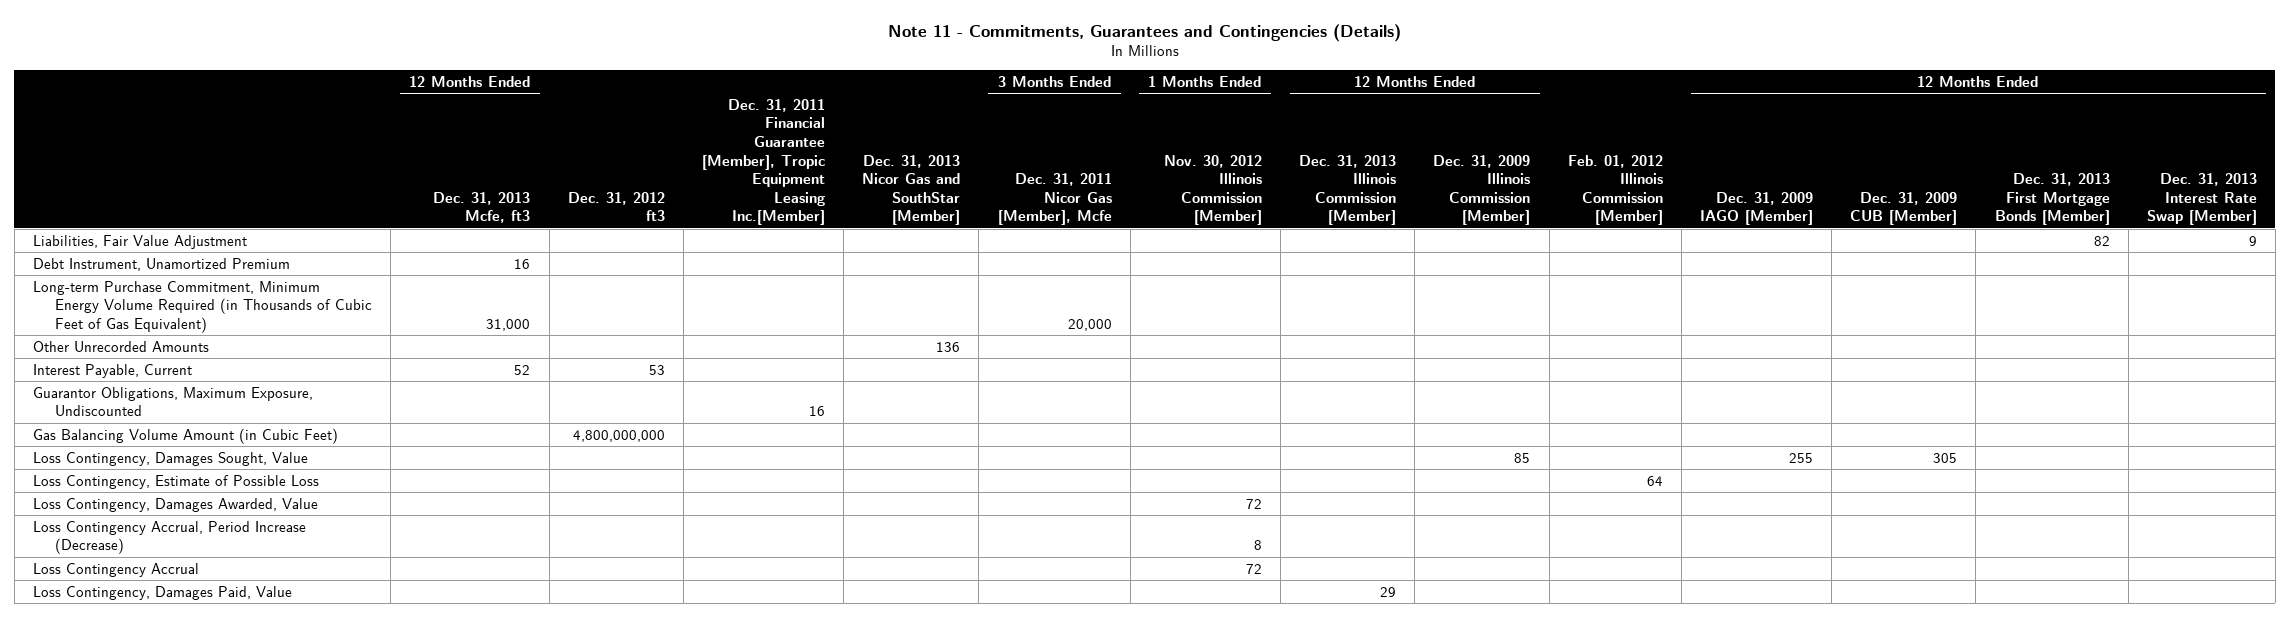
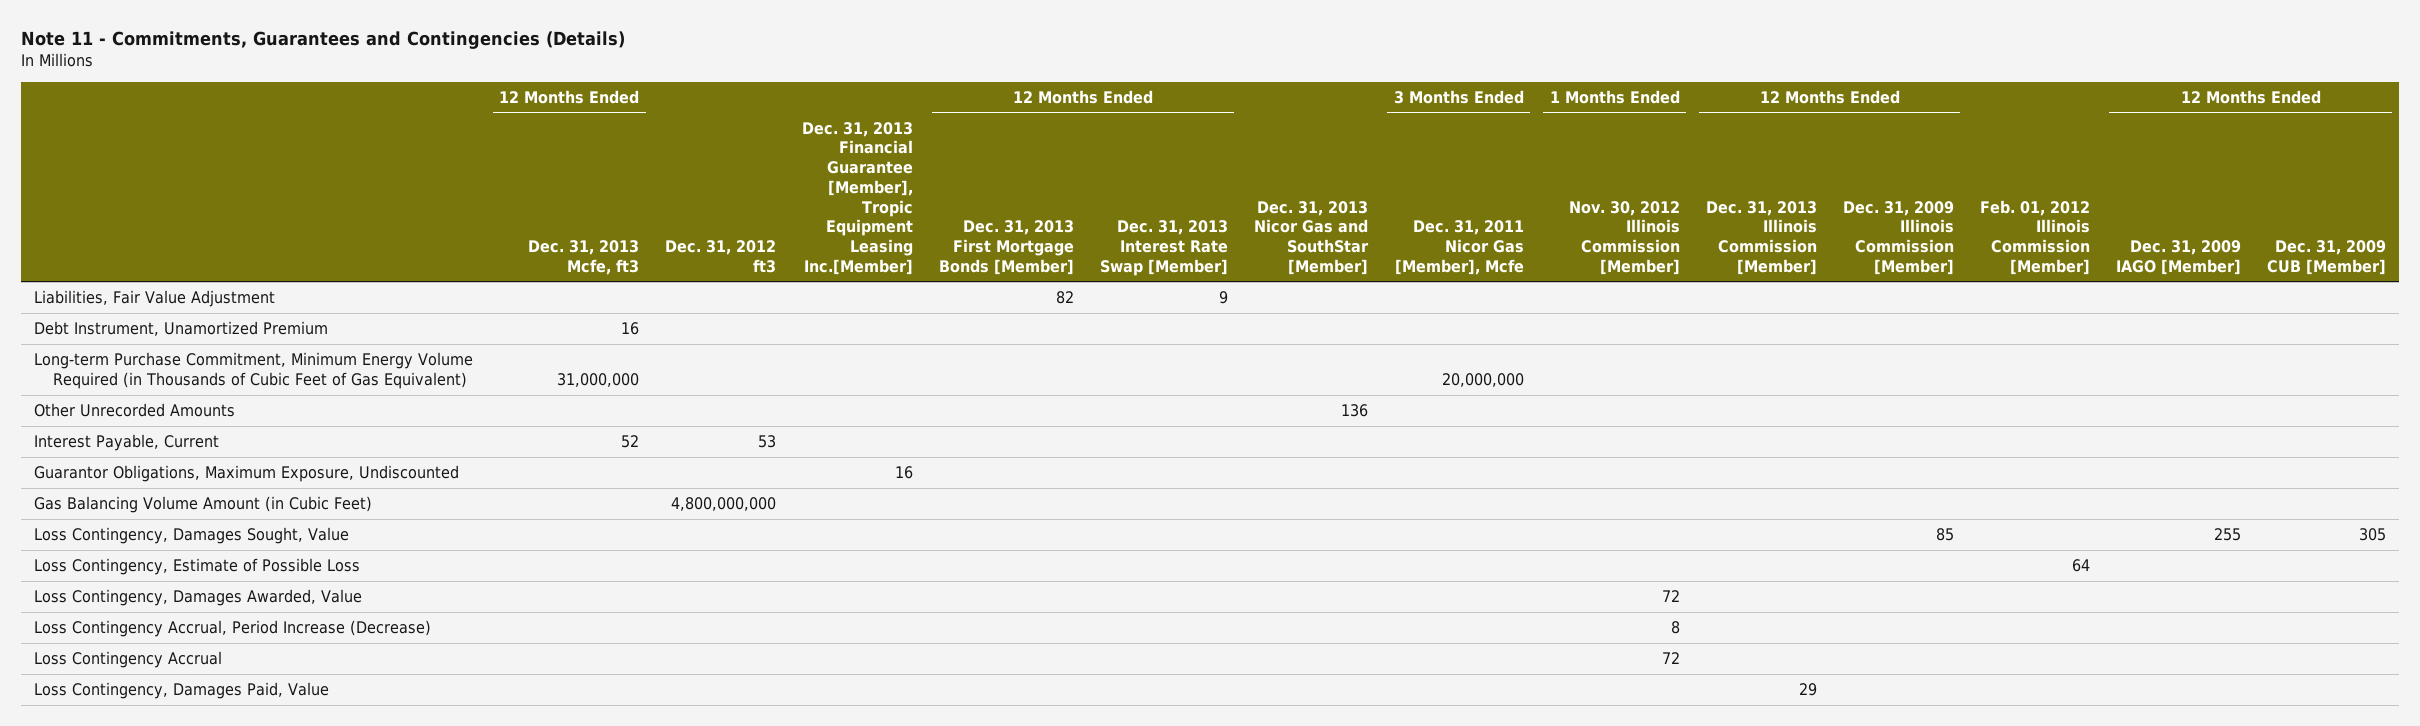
- | 12 Months Ended Dec. 31, 2013 Mcfe, ft3 | Dec. 31, 2012 ft3 | Dec. 31, 2011 Financial Guarantee [Member], Tropic Equipment Leasing Inc.[Member] | Dec. 31, 2013 Nicor Gas and SouthStar [Member] | 3 Months Ended Dec. 31, 2011 Nicor Gas [Member], Mcfe | 1 Months Ended Nov. 30, 2012 Illinois Commission [Member] | 12 Months Ended Dec. 31, 2013 Illinois Commission [Member] | 12 Months Ended Dec. 31, 2009 Illinois Commission [Member] | Feb. 01, 2012 Illinois Commission [Member] | 12 Months Ended Dec. 31, 2009 IAGO [Member] | 12 Months Ended Dec. 31, 2009 CUB [Member] | 12 Months Ended Dec. 31, 2013 First Mortgage Bonds [Member] | 12 Months Ended Dec. 31, 2013 Interest Rate Swap [Member]
+ | 12 Months Ended Dec. 31, 2013 Mcfe, ft3 | Dec. 31, 2012 ft3 | Dec. 31, 2013 Financial Guarantee [Member], Tropic Equipment Leasing Inc.[Member] | 12 Months Ended Dec. 31, 2013 First Mortgage Bonds [Member] | 12 Months Ended Dec. 31, 2013 Interest Rate Swap [Member] | Dec. 31, 2013 Nicor Gas and SouthStar [Member] | 3 Months Ended Dec. 31, 2011 Nicor Gas [Member], Mcfe | 1 Months Ended Nov. 30, 2012 Illinois Commission [Member] | 12 Months Ended Dec. 31, 2013 Illinois Commission [Member] | 12 Months Ended Dec. 31, 2009 Illinois Commission [Member] | Feb. 01, 2012 Illinois Commission [Member] | 12 Months Ended Dec. 31, 2009 IAGO [Member] | 12 Months Ended Dec. 31, 2009 CUB [Member]
- Long-term Purchase Commitment, Minimum Energy Volume Required (in Thousands of Cubic Feet of Gas Equivalent) | 31,000 | | | | 20,000 | | | | | | | |
+ Long-term Purchase Commitment, Minimum Energy Volume Required (in Thousands of Cubic Feet of Gas Equivalent) | 31,000,000 | | | | | | 20,000,000 | | | | | |

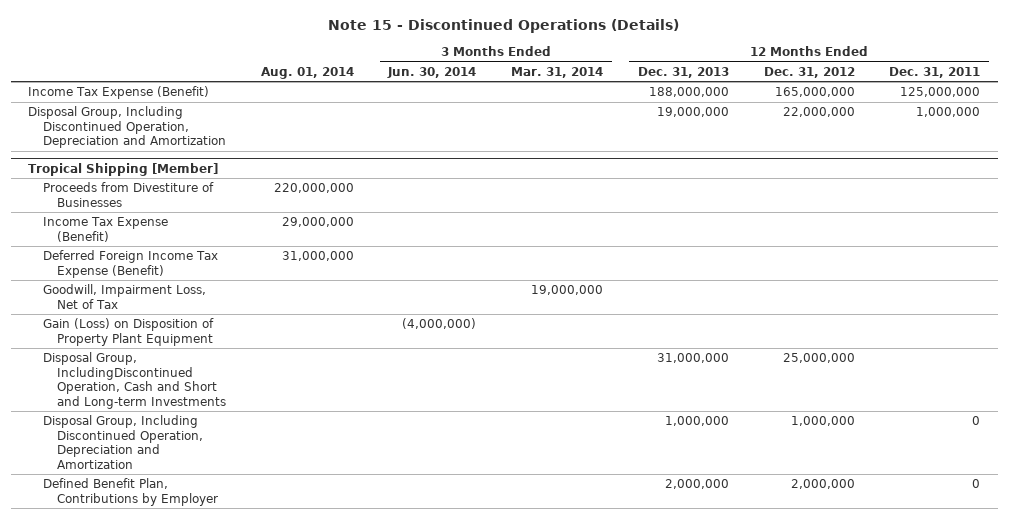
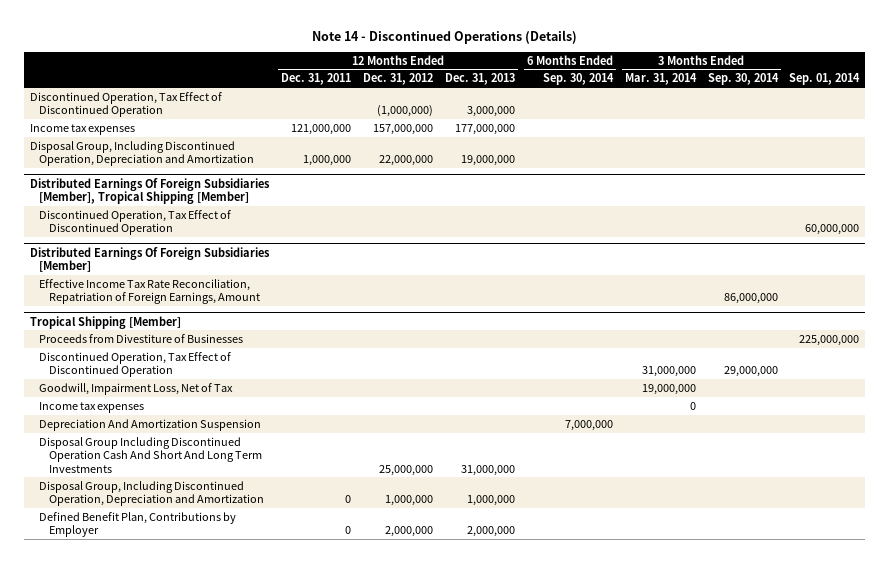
- Note 15 - Discontinued Operations (Details)
+ Note 14 - Discontinued Operations (Details)
- | Aug. 01, 2014 | 3 Months Ended Jun. 30, 2014 | 3 Months Ended Mar. 31, 2014 | 12 Months Ended Dec. 31, 2013 | 12 Months Ended Dec. 31, 2012 | 12 Months Ended Dec. 31, 2011
+ | 12 Months Ended Dec. 31, 2011 | 12 Months Ended Dec. 31, 2012 | 12 Months Ended Dec. 31, 2013 | 6 Months Ended Sep. 30, 2014 | 3 Months Ended Mar. 31, 2014 | 3 Months Ended Sep. 30, 2014 | Sep. 01, 2014
- Income Tax Expense (Benefit) | | | | 188,000,000 | 165,000,000 | 125,000,000
+ Discontinued Operation, Tax Effect of Discontinued Operation | | (1,000,000) | 3,000,000 | | | |
+ Income tax expenses | 121,000,000 | 157,000,000 | 177,000,000 | | | |
+ Distributed Earnings Of Foreign Subsidiaries [Member], Tropical Shipping [Member]
+ Discontinued Operation, Tax Effect of Discontinued Operation | | | | | | | 60,000,000
+ Distributed Earnings Of Foreign Subsidiaries [Member]
+ Effective Income Tax Rate Reconciliation, Repatriation of Foreign Earnings, Amount | | | | | | 86,000,000 |
@ Tropical Shipping [Member]
- Income Tax Expense (Benefit) | 29,000,000 | | | | |
- Deferred Foreign Income Tax Expense (Benefit) | 31,000,000 | | | | |
+ Discontinued Operation, Tax Effect of Discontinued Operation | | | | | 31,000,000 | 29,000,000 |
- Gain (Loss) on Disposition of Property Plant Equipment | | (4,000,000) | | | |
- Disposal Group, IncludingDiscontinued Operation, Cash and Short and Long-term Investments | | | | 31,000,000 | 25,000,000 |
+ Income tax expenses | | | | | 0 | |
+ Depreciation And Amortization Suspension | | | | 7,000,000 | | |
+ Disposal Group Including Discontinued Operation Cash And Short And Long Term Investments | | 25,000,000 | 31,000,000 | | | |

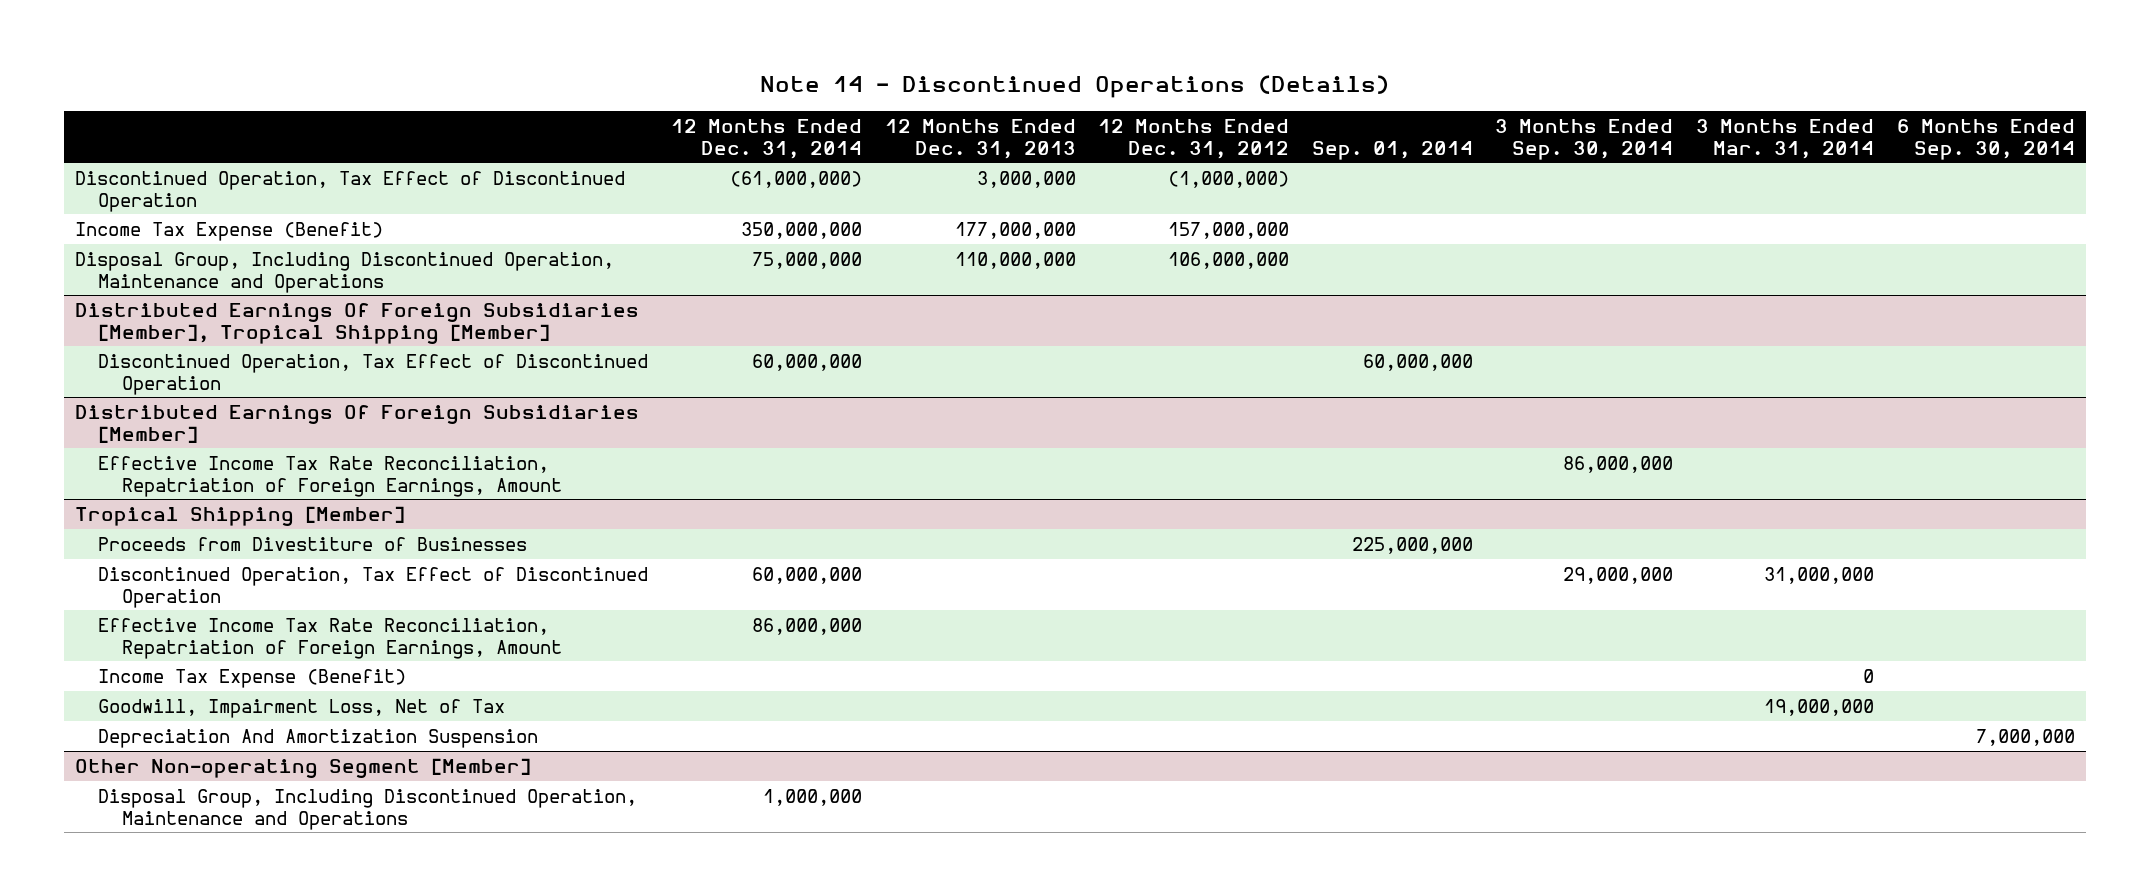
- | 12 Months Ended Dec. 31, 2011 | 12 Months Ended Dec. 31, 2012 | 12 Months Ended Dec. 31, 2013 | 6 Months Ended Sep. 30, 2014 | 3 Months Ended Mar. 31, 2014 | 3 Months Ended Sep. 30, 2014 | Sep. 01, 2014
+ | 12 Months Ended Dec. 31, 2014 | 12 Months Ended Dec. 31, 2013 | 12 Months Ended Dec. 31, 2012 | Sep. 01, 2014 | 3 Months Ended Sep. 30, 2014 | 3 Months Ended Mar. 31, 2014 | 6 Months Ended Sep. 30, 2014
- Income tax expenses | 121,000,000 | 157,000,000 | 177,000,000 | | | |
- Disposal Group, Including Discontinued Operation, Depreciation and Amortization | 1,000,000 | 22,000,000 | 19,000,000 | | | |
+ Income Tax Expense (Benefit) | 350,000,000 | 177,000,000 | 157,000,000 | | | |
+ Disposal Group, Including Discontinued Operation, Maintenance and Operations | 75,000,000 | 110,000,000 | 106,000,000 | | | |
@ Tropical Shipping [Member]
+ Effective Income Tax Rate Reconciliation, Repatriation of Foreign Earnings, Amount | 86,000,000 | | | | | |
+ Income Tax Expense (Benefit) | | | | | | 0 |
- Income tax expenses | | | | | 0 | |
- Disposal Group Including Discontinued Operation Cash And Short And Long Term Investments | | 25,000,000 | 31,000,000 | | | |
- Disposal Group, Including Discontinued Operation, Depreciation and Amortization | 0 | 1,000,000 | 1,000,000 | | | |
- Defined Benefit Plan, Contributions by Employer | 0 | 2,000,000 | 2,000,000 | | | |
+ Other Non-operating Segment [Member]
+ Disposal Group, Including Discontinued Operation, Maintenance and Operations | 1,000,000 | | | | | |

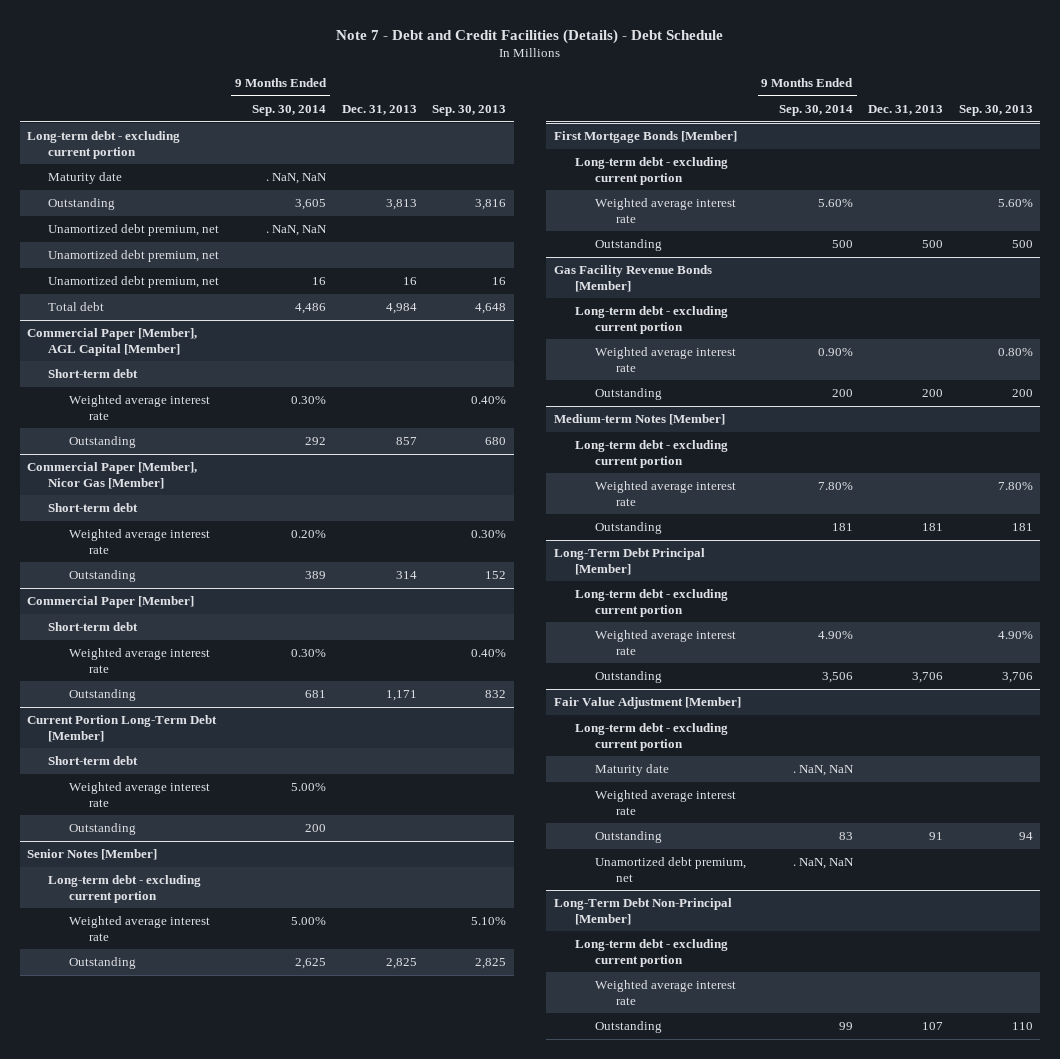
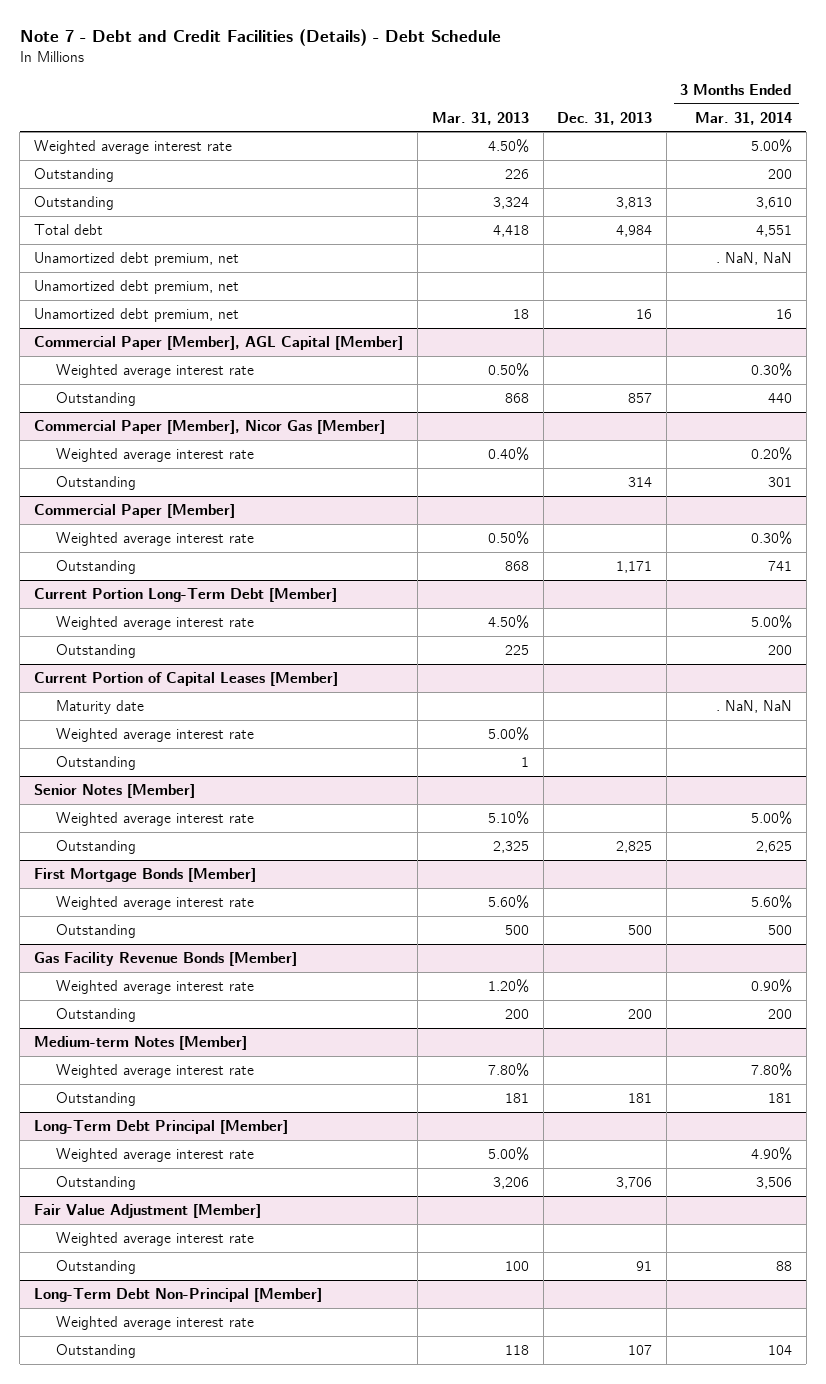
- | 9 Months Ended Sep. 30, 2014 | Dec. 31, 2013 | Sep. 30, 2013
+ | Mar. 31, 2013 | Dec. 31, 2013 | 3 Months Ended Mar. 31, 2014
- Long-term debt - excluding current portion
- Maturity date | . NaN, NaN | |
+ Weighted average interest rate | 4.50% | | 5.00%
+ Outstanding | 226 | | 200
moved up: Total debt | 4,418 | 4,984 | 4,551
@ Commercial Paper [Member], AGL Capital [Member]
- Short-term debt
@ Commercial Paper [Member], Nicor Gas [Member]
- Short-term debt
@ Commercial Paper [Member]
- Short-term debt
@ Current Portion Long-Term Debt [Member]
- Short-term debt
+ Current Portion of Capital Leases [Member]
+ Maturity date | | | . NaN, NaN
+ Weighted average interest rate | 5.00% | |
+ Outstanding | 1 | |
@ Senior Notes [Member]
- Long-term debt - excluding current portion
@ First Mortgage Bonds [Member]
- Long-term debt - excluding current portion
@ Gas Facility Revenue Bonds [Member]
- Long-term debt - excluding current portion
@ Medium-term Notes [Member]
- Long-term debt - excluding current portion
@ Long-Term Debt Principal [Member]
- Long-term debt - excluding current portion
@ Fair Value Adjustment [Member]
- Long-term debt - excluding current portion
- Maturity date | . NaN, NaN | |
- Unamortized debt premium, net | . NaN, NaN | |
@ Long-Term Debt Non-Principal [Member]
- Long-term debt - excluding current portion

